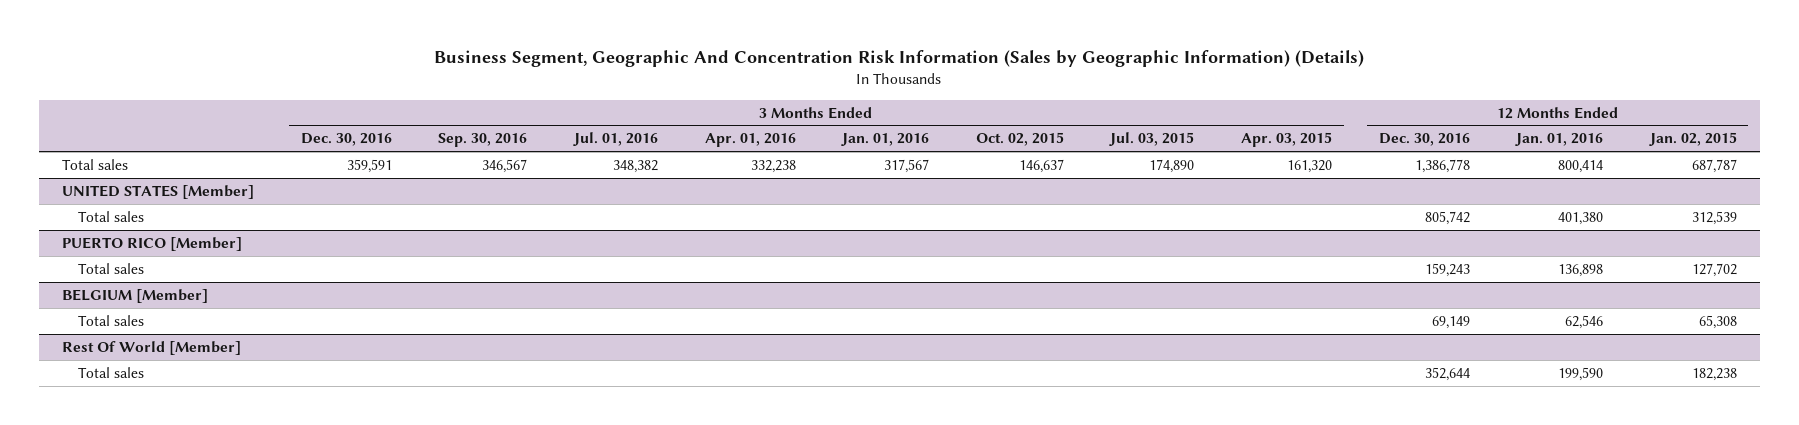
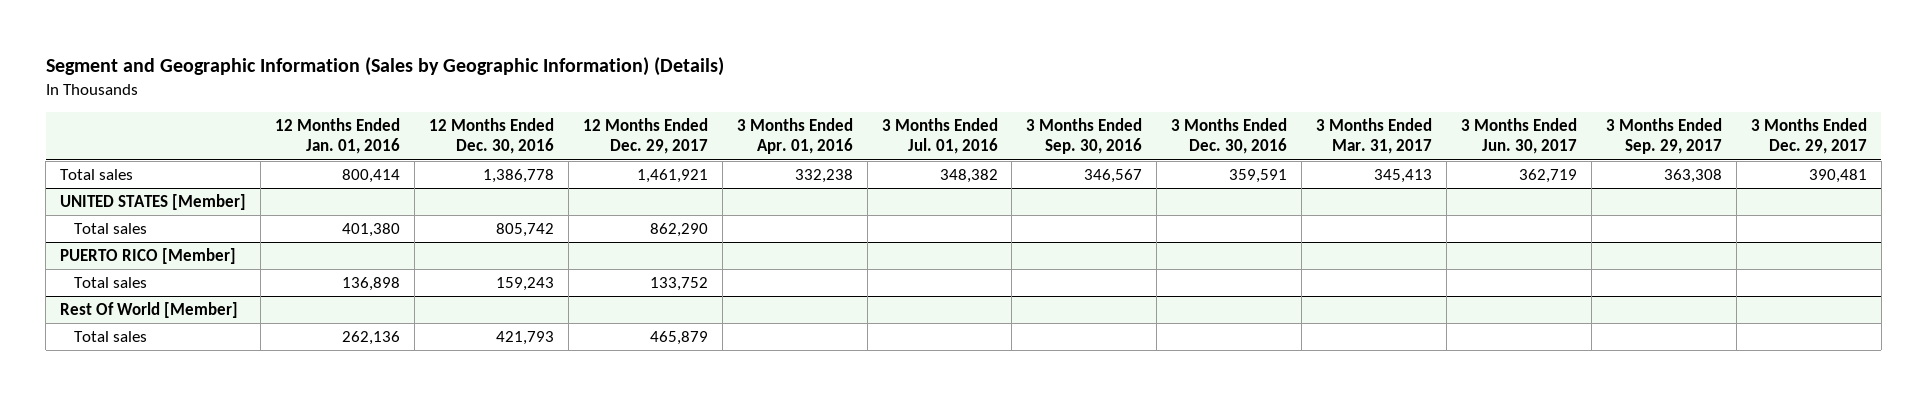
- Business Segment, Geographic And Concentration Risk Information (Sales by Geographic Information) (Details)
+ Segment and Geographic Information (Sales by Geographic Information) (Details)
- | 3 Months Ended Dec. 30, 2016 | 3 Months Ended Sep. 30, 2016 | 3 Months Ended Jul. 01, 2016 | 3 Months Ended Apr. 01, 2016 | 3 Months Ended Jan. 01, 2016 | 3 Months Ended Oct. 02, 2015 | 3 Months Ended Jul. 03, 2015 | 3 Months Ended Apr. 03, 2015 | 12 Months Ended Dec. 30, 2016 | 12 Months Ended Jan. 01, 2016 | 12 Months Ended Jan. 02, 2015
+ | 12 Months Ended Jan. 01, 2016 | 12 Months Ended Dec. 30, 2016 | 12 Months Ended Dec. 29, 2017 | 3 Months Ended Apr. 01, 2016 | 3 Months Ended Jul. 01, 2016 | 3 Months Ended Sep. 30, 2016 | 3 Months Ended Dec. 30, 2016 | 3 Months Ended Mar. 31, 2017 | 3 Months Ended Jun. 30, 2017 | 3 Months Ended Sep. 29, 2017 | 3 Months Ended Dec. 29, 2017
- BELGIUM [Member]
- Total sales | | | | | | | | | 69,149 | 62,546 | 65,308
@ Rest Of World [Member]
- Total sales | | | | | | | | | 352,644 | 199,590 | 182,238
+ Total sales | 262,136 | 421,793 | 465,879 | | | | | | | |

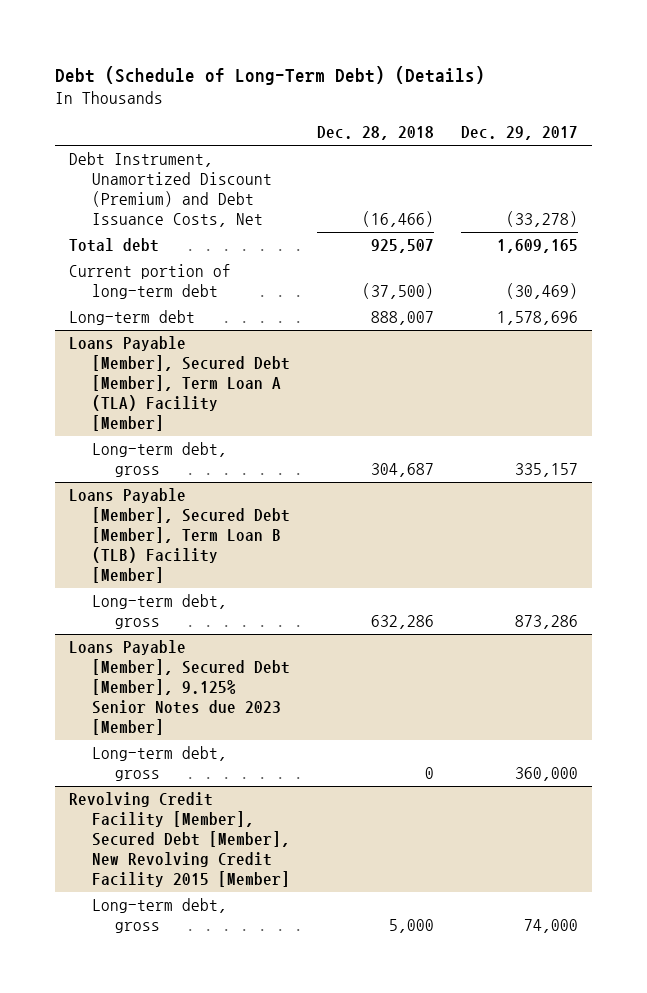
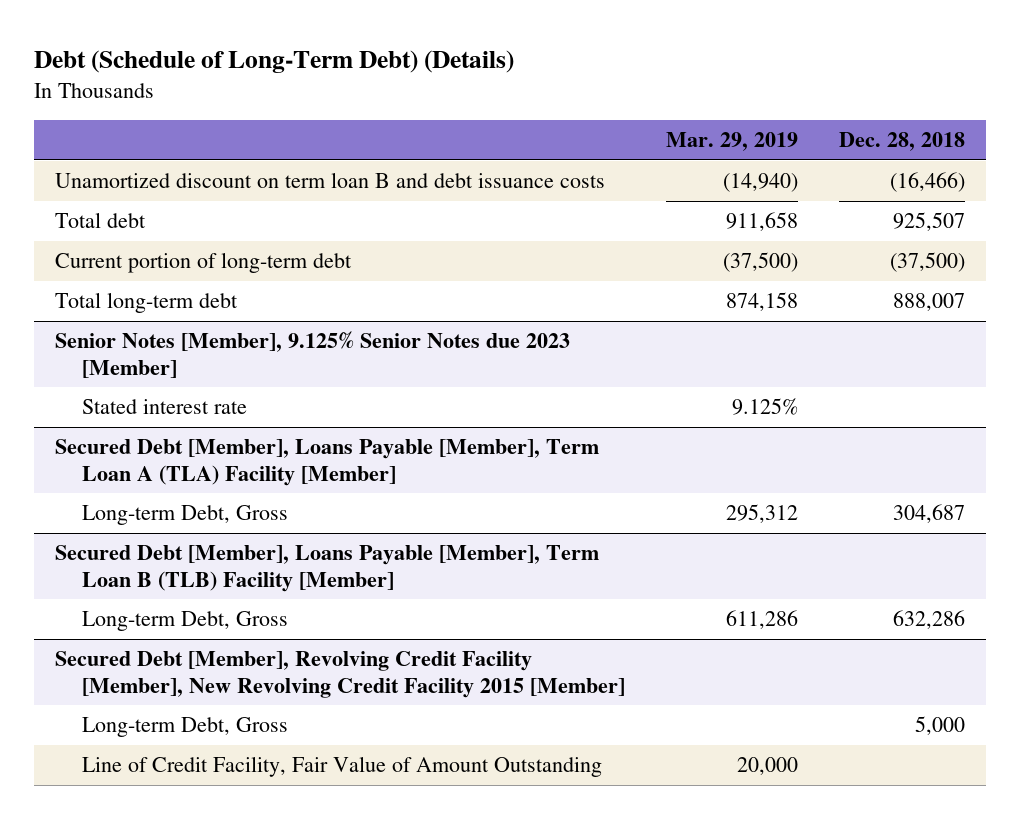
- | Dec. 28, 2018 | Dec. 29, 2017
+ | Mar. 29, 2019 | Dec. 28, 2018
- Debt Instrument, Unamortized Discount (Premium) and Debt Issuance Costs, Net | (16,466) | (33,278)
+ Unamortized discount on term loan B and debt issuance costs | (14,940) | (16,466)
- Long-term debt | 888,007 | 1,578,696
- Loans Payable [Member], Secured Debt [Member], Term Loan A (TLA) Facility [Member]
- Long-term debt, gross | 304,687 | 335,157
- Loans Payable [Member], Secured Debt [Member], Term Loan B (TLB) Facility [Member]
- Long-term debt, gross | 632,286 | 873,286
- Loans Payable [Member], Secured Debt [Member], 9.125% Senior Notes due 2023 [Member]
- Long-term debt, gross | 0 | 360,000
- Revolving Credit Facility [Member], Secured Debt [Member], New Revolving Credit Facility 2015 [Member]
- Long-term debt, gross | 5,000 | 74,000
+ Total long-term debt | 874,158 | 888,007
+ Senior Notes [Member], 9.125% Senior Notes due 2023 [Member]
+ Stated interest rate | 9.125% |
+ Secured Debt [Member], Loans Payable [Member], Term Loan A (TLA) Facility [Member]
+ Long-term Debt, Gross | 295,312 | 304,687
+ Secured Debt [Member], Loans Payable [Member], Term Loan B (TLB) Facility [Member]
+ Long-term Debt, Gross | 611,286 | 632,286
+ Secured Debt [Member], Revolving Credit Facility [Member], New Revolving Credit Facility 2015 [Member]
+ Long-term Debt, Gross | | 5,000
+ Line of Credit Facility, Fair Value of Amount Outstanding | 20,000 |

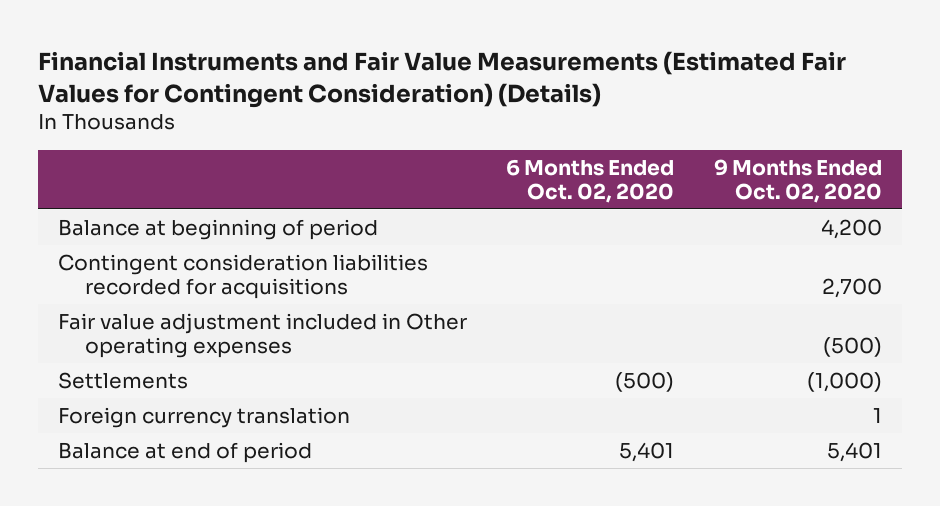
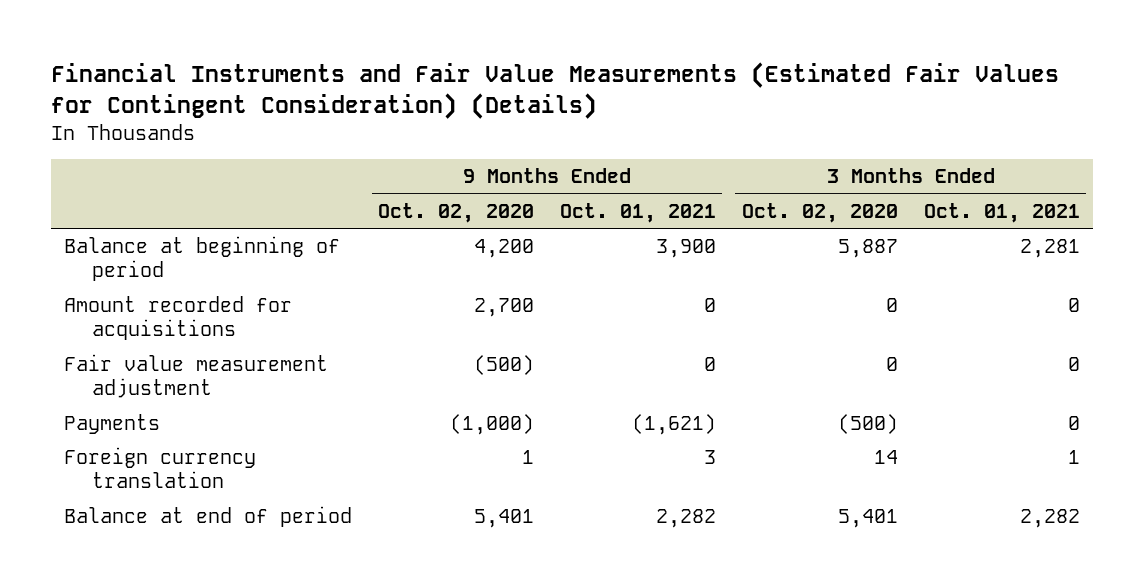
- | 6 Months Ended Oct. 02, 2020 | 9 Months Ended Oct. 02, 2020
+ | 9 Months Ended Oct. 02, 2020 | 9 Months Ended Oct. 01, 2021 | 3 Months Ended Oct. 02, 2020 | 3 Months Ended Oct. 01, 2021
- Contingent consideration liabilities recorded for acquisitions | | 2,700
- Fair value adjustment included in Other operating expenses | | (500)
- Settlements | (500) | (1,000)
+ Amount recorded for acquisitions | 2,700 | 0 | 0 | 0
+ Fair value measurement adjustment | (500) | 0 | 0 | 0
+ Payments | (1,000) | (1,621) | (500) | 0

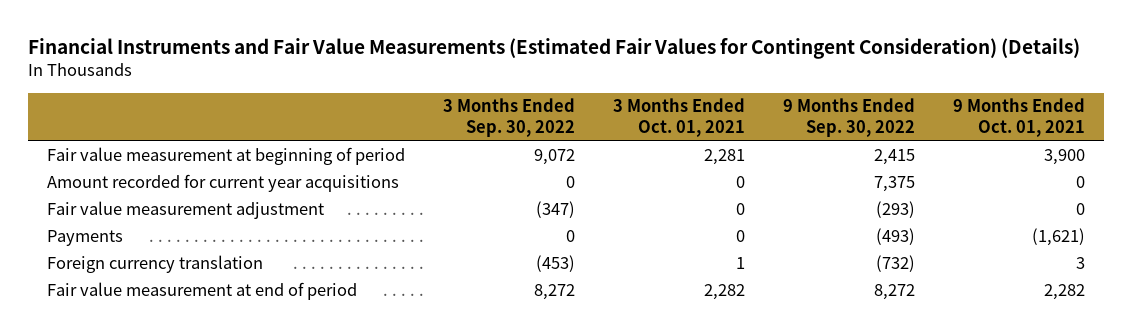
- | 9 Months Ended Oct. 02, 2020 | 9 Months Ended Oct. 01, 2021 | 3 Months Ended Oct. 02, 2020 | 3 Months Ended Oct. 01, 2021
+ | 3 Months Ended Sep. 30, 2022 | 3 Months Ended Oct. 01, 2021 | 9 Months Ended Sep. 30, 2022 | 9 Months Ended Oct. 01, 2021
- Balance at beginning of period | 4,200 | 3,900 | 5,887 | 2,281
- Amount recorded for acquisitions | 2,700 | 0 | 0 | 0
+ Fair value measurement at beginning of period | 9,072 | 2,281 | 2,415 | 3,900
+ Amount recorded for current year acquisitions | 0 | 0 | 7,375 | 0
- Balance at end of period | 5,401 | 2,282 | 5,401 | 2,282
+ Fair value measurement at end of period | 8,272 | 2,282 | 8,272 | 2,282

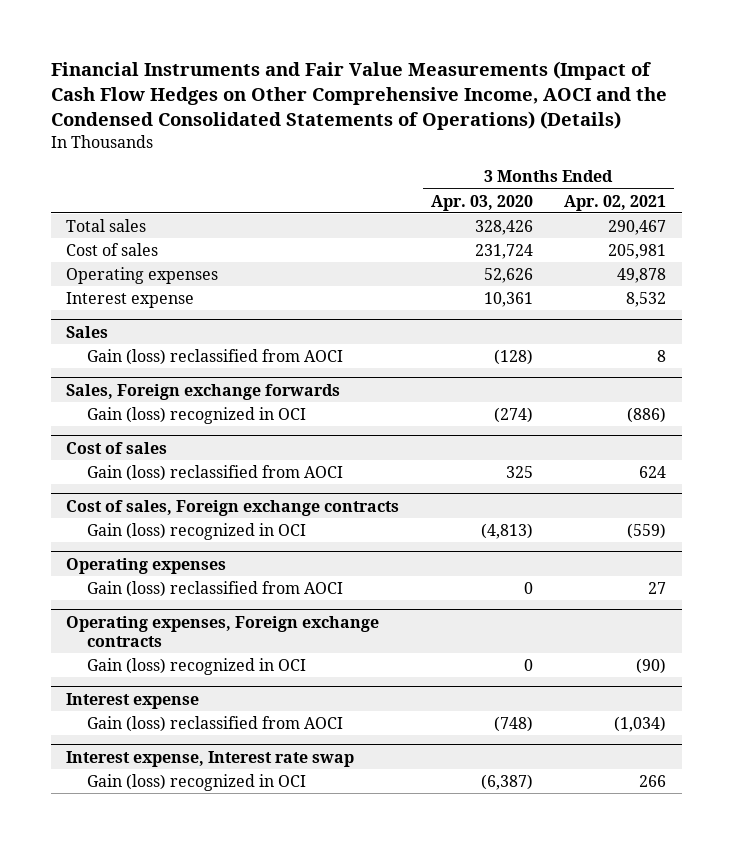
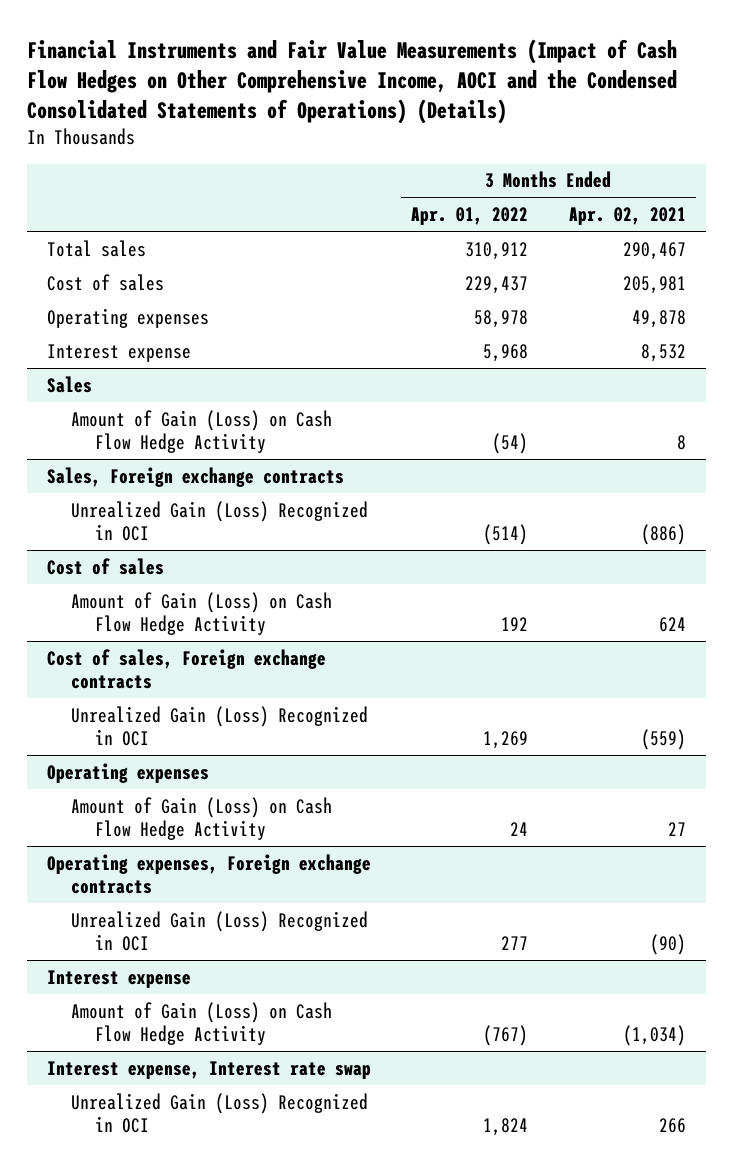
- | 3 Months Ended Apr. 03, 2020 | 3 Months Ended Apr. 02, 2021
+ | 3 Months Ended Apr. 01, 2022 | 3 Months Ended Apr. 02, 2021
@ Sales
- Gain (loss) reclassified from AOCI | (128) | 8
- Sales, Foreign exchange forwards
- Gain (loss) recognized in OCI | (274) | (886)
@ Sales
+ Amount of Gain (Loss) on Cash Flow Hedge Activity | (54) | 8
+ Sales, Foreign exchange contracts
+ Unrealized Gain (Loss) Recognized in OCI | (514) | (886)
@ Cost of sales
- Gain (loss) reclassified from AOCI | 325 | 624
+ Amount of Gain (Loss) on Cash Flow Hedge Activity | 192 | 624
@ Cost of sales, Foreign exchange contracts
- Gain (loss) recognized in OCI | (4,813) | (559)
+ Unrealized Gain (Loss) Recognized in OCI | 1,269 | (559)
@ Operating expenses
- Gain (loss) reclassified from AOCI | 0 | 27
+ Amount of Gain (Loss) on Cash Flow Hedge Activity | 24 | 27
@ Operating expenses, Foreign exchange contracts
- Gain (loss) recognized in OCI | 0 | (90)
+ Unrealized Gain (Loss) Recognized in OCI | 277 | (90)
@ Interest expense
- Gain (loss) reclassified from AOCI | (748) | (1,034)
+ Amount of Gain (Loss) on Cash Flow Hedge Activity | (767) | (1,034)
@ Interest expense, Interest rate swap
- Gain (loss) recognized in OCI | (6,387) | 266
+ Unrealized Gain (Loss) Recognized in OCI | 1,824 | 266

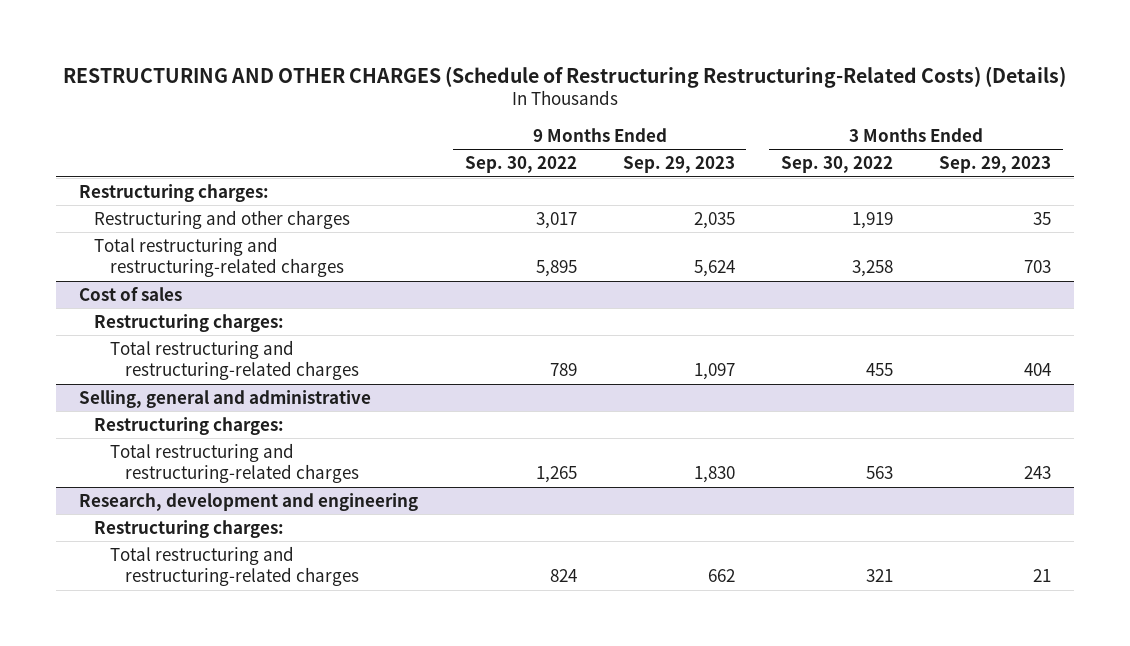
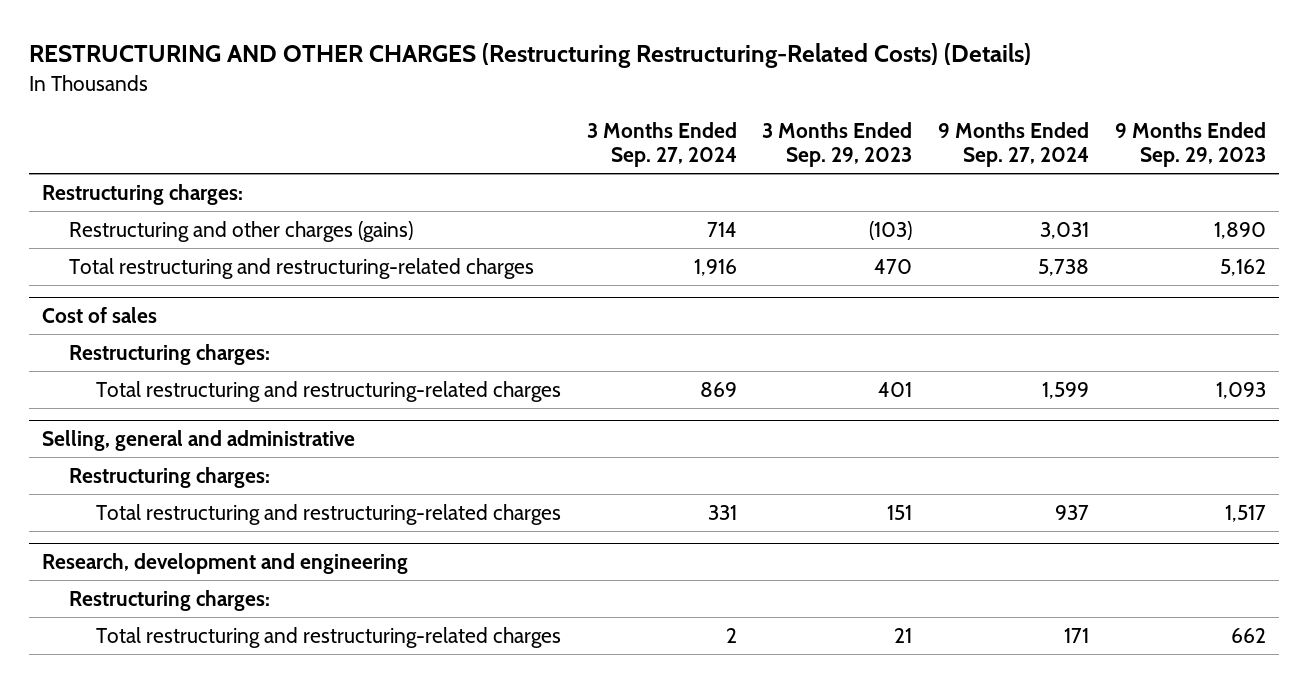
- RESTRUCTURING AND OTHER CHARGES (Schedule of Restructuring Restructuring-Related Costs) (Details)
+ RESTRUCTURING AND OTHER CHARGES (Restructuring Restructuring-Related Costs) (Details)
- | 9 Months Ended Sep. 30, 2022 | 9 Months Ended Sep. 29, 2023 | 3 Months Ended Sep. 30, 2022 | 3 Months Ended Sep. 29, 2023
+ | 3 Months Ended Sep. 27, 2024 | 3 Months Ended Sep. 29, 2023 | 9 Months Ended Sep. 27, 2024 | 9 Months Ended Sep. 29, 2023
- Restructuring and other charges | 3,017 | 2,035 | 1,919 | 35
- Total restructuring and restructuring-related charges | 5,895 | 5,624 | 3,258 | 703
+ Restructuring and other charges (gains) | 714 | (103) | 3,031 | 1,890
+ Total restructuring and restructuring-related charges | 1,916 | 470 | 5,738 | 5,162
@ Cost of sales
- Total restructuring and restructuring-related charges | 789 | 1,097 | 455 | 404
+ Total restructuring and restructuring-related charges | 869 | 401 | 1,599 | 1,093
@ Selling, general and administrative
- Total restructuring and restructuring-related charges | 1,265 | 1,830 | 563 | 243
+ Total restructuring and restructuring-related charges | 331 | 151 | 937 | 1,517

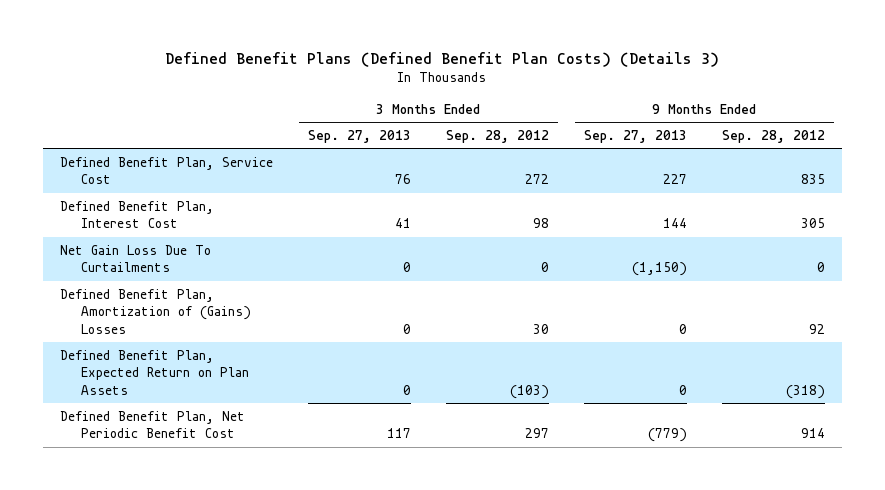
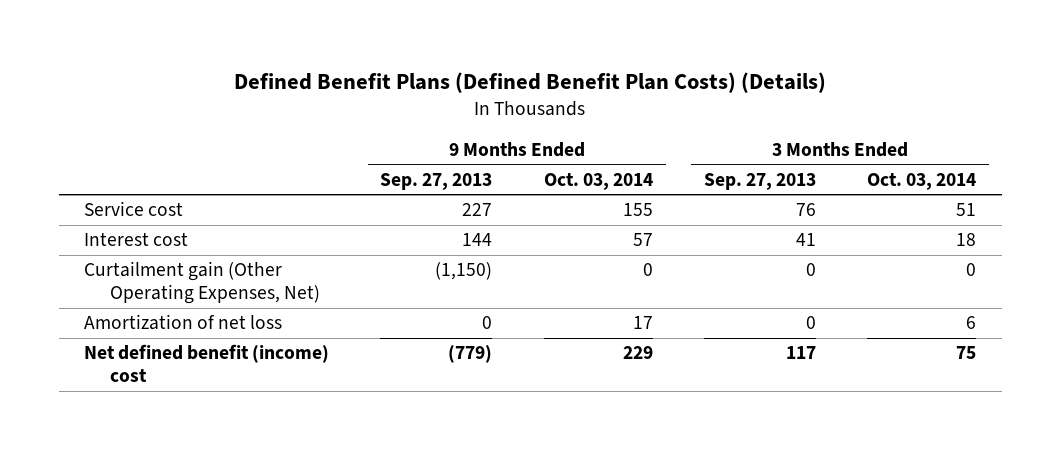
- Defined Benefit Plans (Defined Benefit Plan Costs) (Details 3)
+ Defined Benefit Plans (Defined Benefit Plan Costs) (Details)
- | 3 Months Ended Sep. 27, 2013 | 3 Months Ended Sep. 28, 2012 | 9 Months Ended Sep. 27, 2013 | 9 Months Ended Sep. 28, 2012
+ | 9 Months Ended Sep. 27, 2013 | 9 Months Ended Oct. 03, 2014 | 3 Months Ended Sep. 27, 2013 | 3 Months Ended Oct. 03, 2014
- Defined Benefit Plan, Service Cost | 76 | 272 | 227 | 835
- Defined Benefit Plan, Interest Cost | 41 | 98 | 144 | 305
- Net Gain Loss Due To Curtailments | 0 | 0 | (1,150) | 0
- Defined Benefit Plan, Amortization of (Gains) Losses | 0 | 30 | 0 | 92
- Defined Benefit Plan, Expected Return on Plan Assets | 0 | (103) | 0 | (318)
- Defined Benefit Plan, Net Periodic Benefit Cost | 117 | 297 | (779) | 914
+ Service cost | 227 | 155 | 76 | 51
+ Interest cost | 144 | 57 | 41 | 18
+ Curtailment gain (Other Operating Expenses, Net) | (1,150) | 0 | 0 | 0
+ Amortization of net loss | 0 | 17 | 0 | 6
+ Net defined benefit (income) cost | (779) | 229 | 117 | 75

